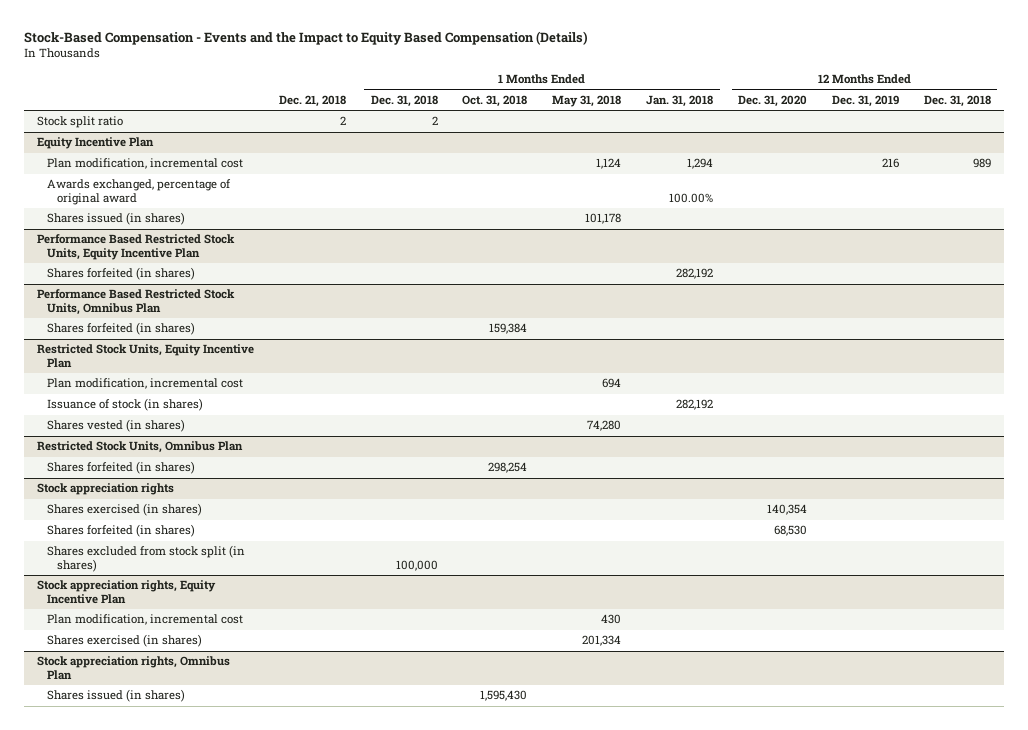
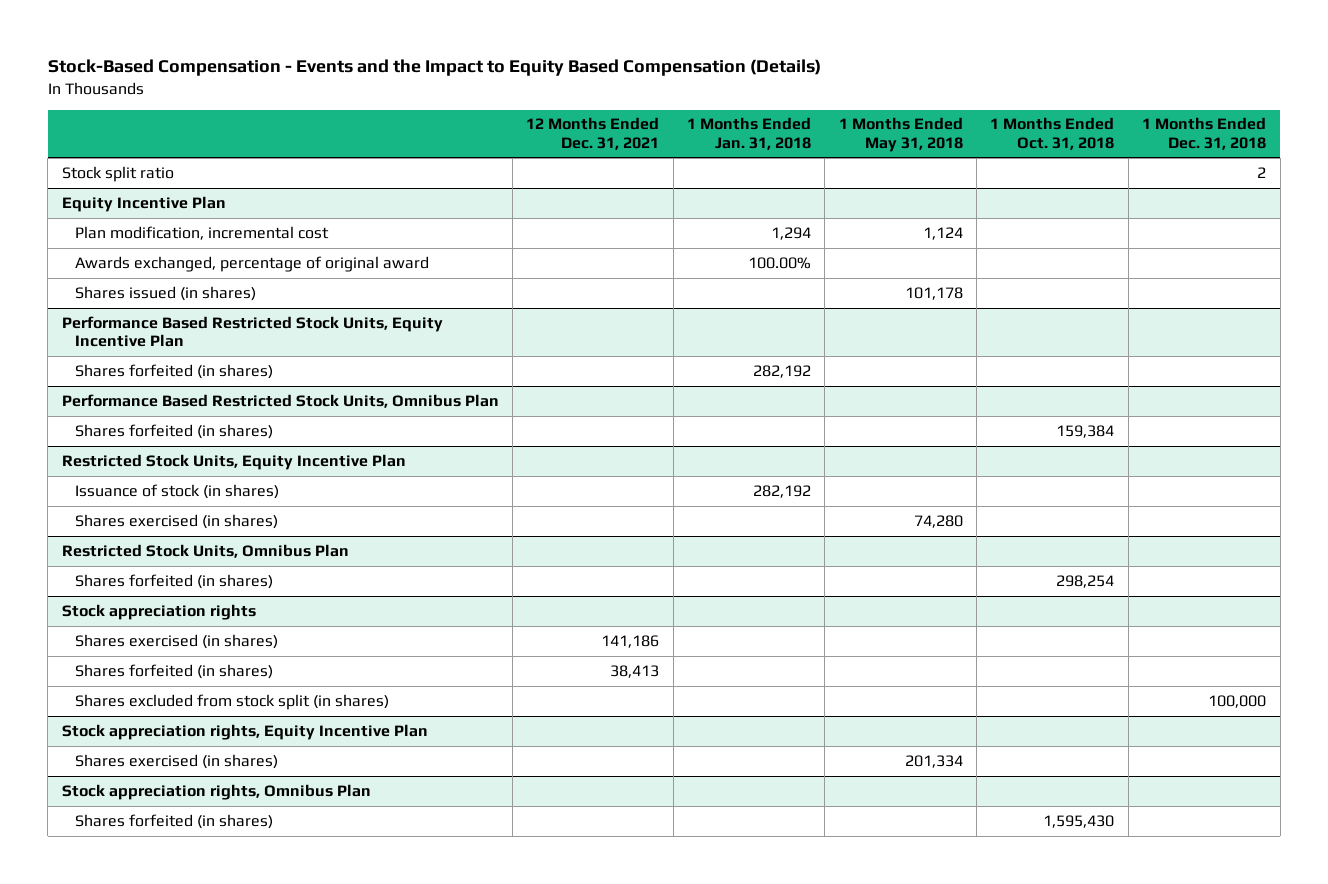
- | Dec. 21, 2018 | 1 Months Ended Dec. 31, 2018 | 1 Months Ended Oct. 31, 2018 | 1 Months Ended May 31, 2018 | 1 Months Ended Jan. 31, 2018 | 12 Months Ended Dec. 31, 2020 | 12 Months Ended Dec. 31, 2019 | 12 Months Ended Dec. 31, 2018
+ | 12 Months Ended Dec. 31, 2021 | 1 Months Ended Jan. 31, 2018 | 1 Months Ended May 31, 2018 | 1 Months Ended Oct. 31, 2018 | 1 Months Ended Dec. 31, 2018
@ Restricted Stock Units, Equity Incentive Plan
- Plan modification, incremental cost | | | | 694 | | | |
- Shares vested (in shares) | | | | 74,280 | | | |
+ Shares exercised (in shares) | | | 74,280 | |
@ Stock appreciation rights, Equity Incentive Plan
- Plan modification, incremental cost | | | | 430 | | | |
@ Stock appreciation rights, Omnibus Plan
- Shares issued (in shares) | | | 1,595,430 | | | | |
+ Shares forfeited (in shares) | | | | 1,595,430 |

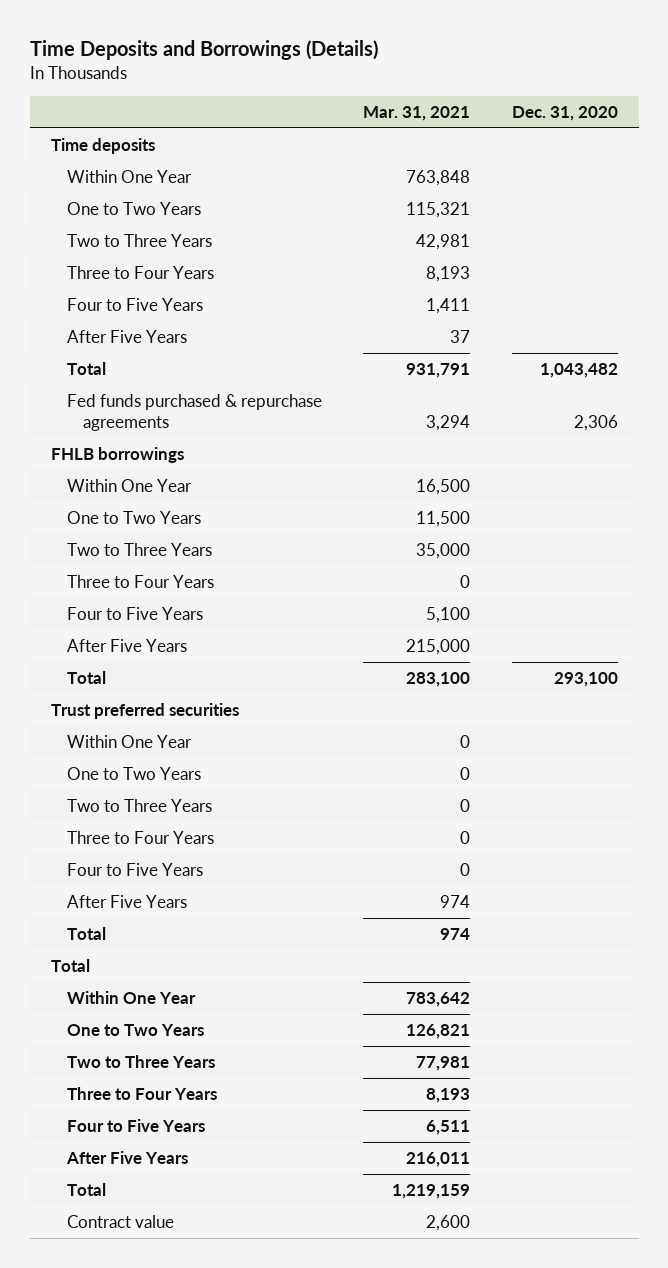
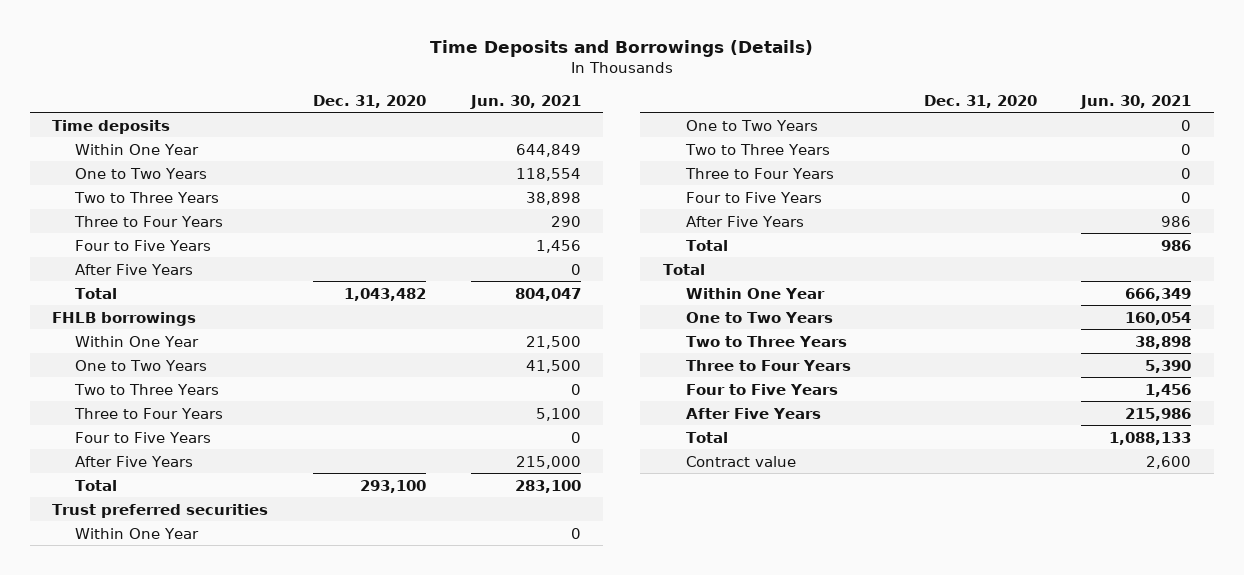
- | Mar. 31, 2021 | Dec. 31, 2020
+ | Dec. 31, 2020 | Jun. 30, 2021
- Fed funds purchased & repurchase agreements | 3,294 | 2,306

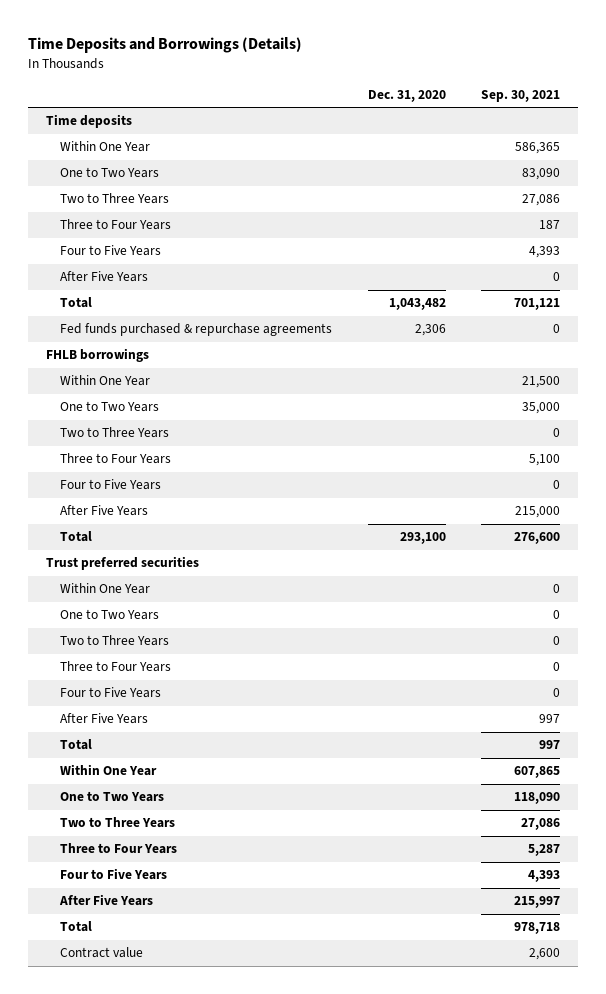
- | Dec. 31, 2020 | Jun. 30, 2021
+ | Dec. 31, 2020 | Sep. 30, 2021
+ Fed funds purchased & repurchase agreements | 2,306 | 0
- Total

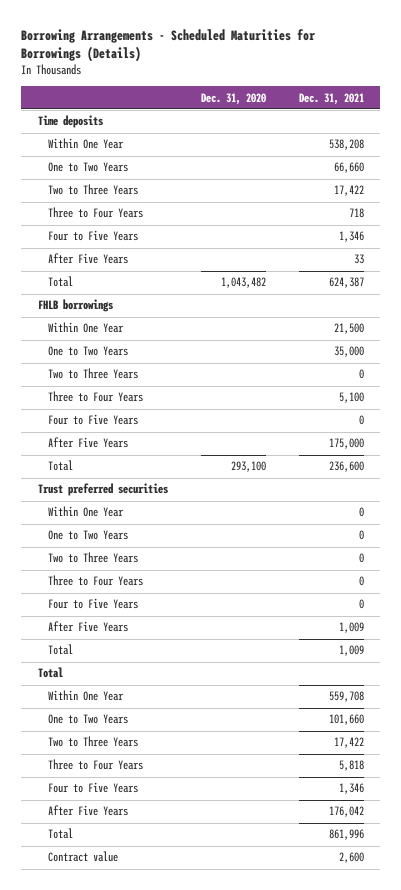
- Time Deposits and Borrowings (Details)
+ Borrowing Arrangements - Scheduled Maturities for Borrowings (Details)
- | Dec. 31, 2020 | Sep. 30, 2021
+ | Dec. 31, 2020 | Dec. 31, 2021
- Fed funds purchased & repurchase agreements | 2,306 | 0
+ Total

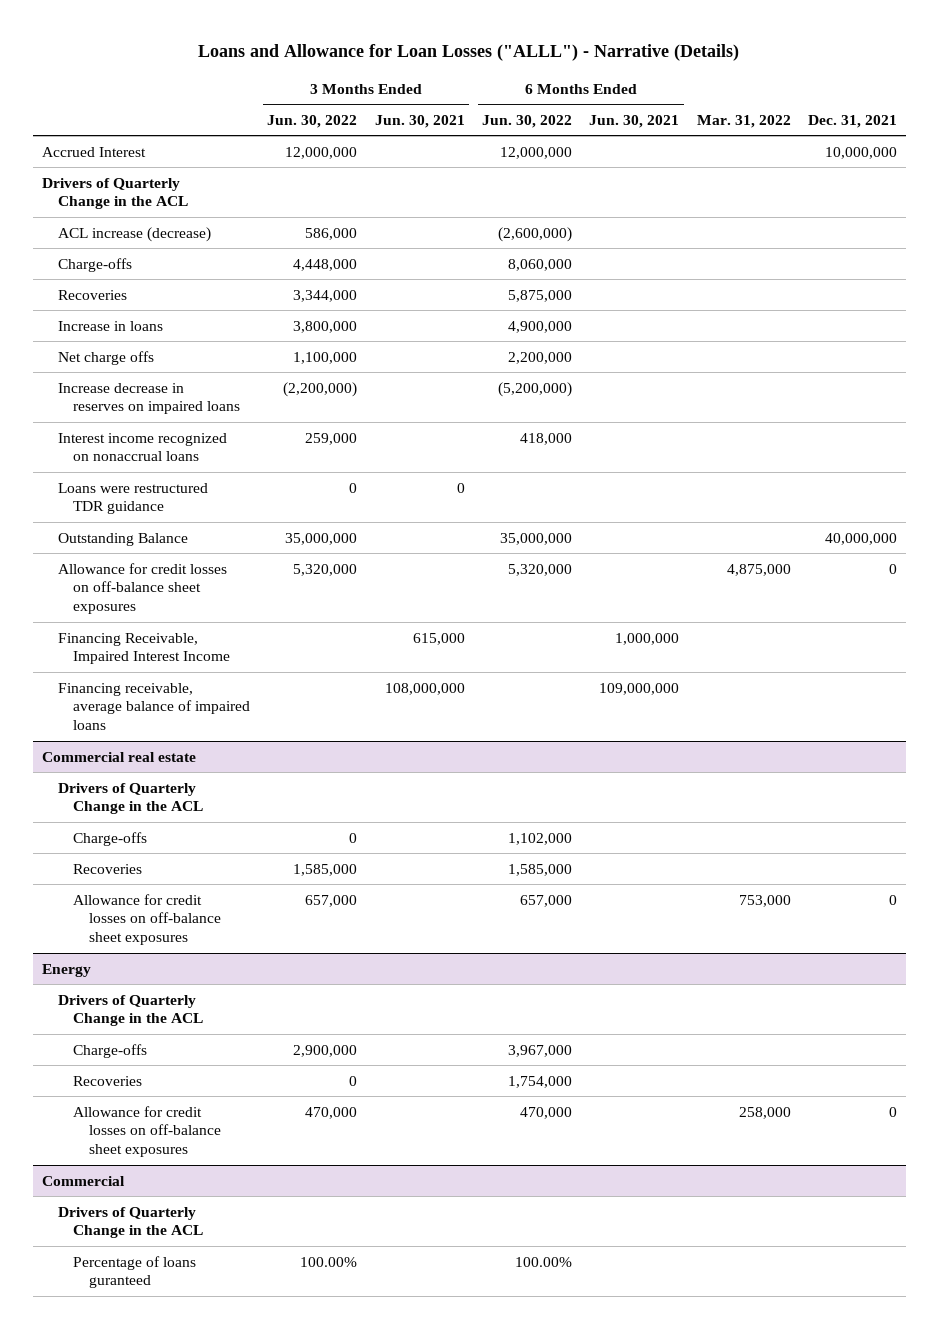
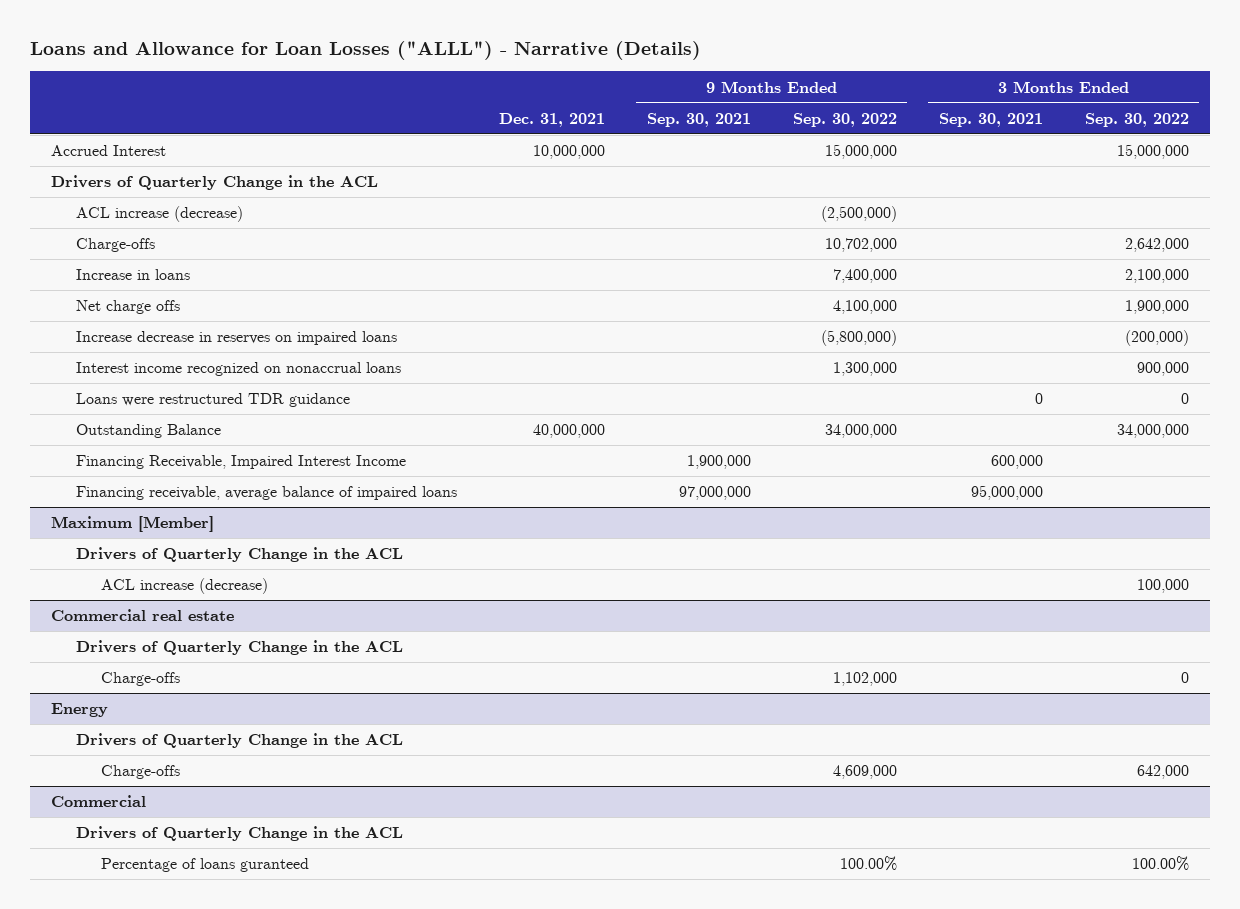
- | 3 Months Ended Jun. 30, 2022 | 3 Months Ended Jun. 30, 2021 | 6 Months Ended Jun. 30, 2022 | 6 Months Ended Jun. 30, 2021 | Mar. 31, 2022 | Dec. 31, 2021
+ | Dec. 31, 2021 | 9 Months Ended Sep. 30, 2021 | 9 Months Ended Sep. 30, 2022 | 3 Months Ended Sep. 30, 2021 | 3 Months Ended Sep. 30, 2022
- Recoveries | 3,344,000 | | 5,875,000 | | |
- Allowance for credit losses on off-balance sheet exposures | 5,320,000 | | 5,320,000 | | 4,875,000 | 0
+ Maximum [Member]
+ Drivers of Quarterly Change in the ACL
+ ACL increase (decrease) | | | | | 100,000
@ Commercial real estate
- Recoveries | 1,585,000 | | 1,585,000 | | |
- Allowance for credit losses on off-balance sheet exposures | 657,000 | | 657,000 | | 753,000 | 0
@ Energy
- Recoveries | 0 | | 1,754,000 | | |
- Allowance for credit losses on off-balance sheet exposures | 470,000 | | 470,000 | | 258,000 | 0

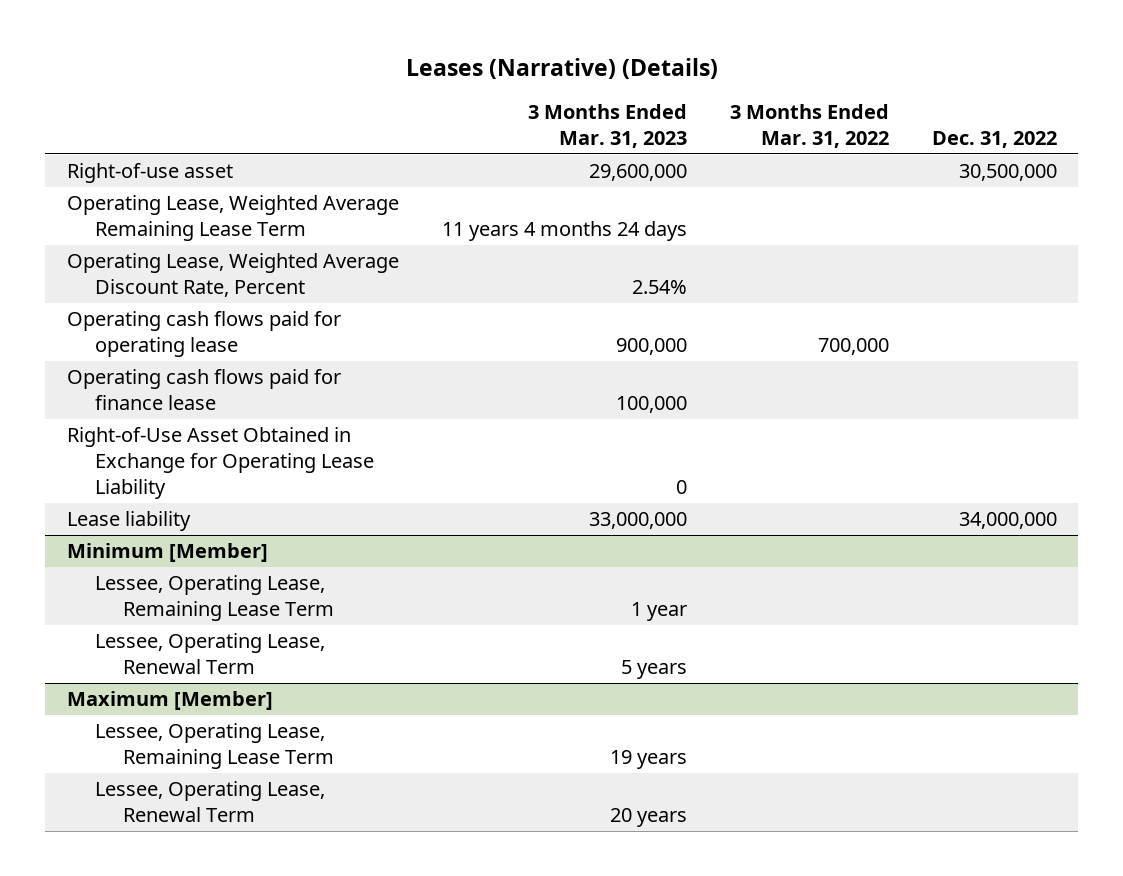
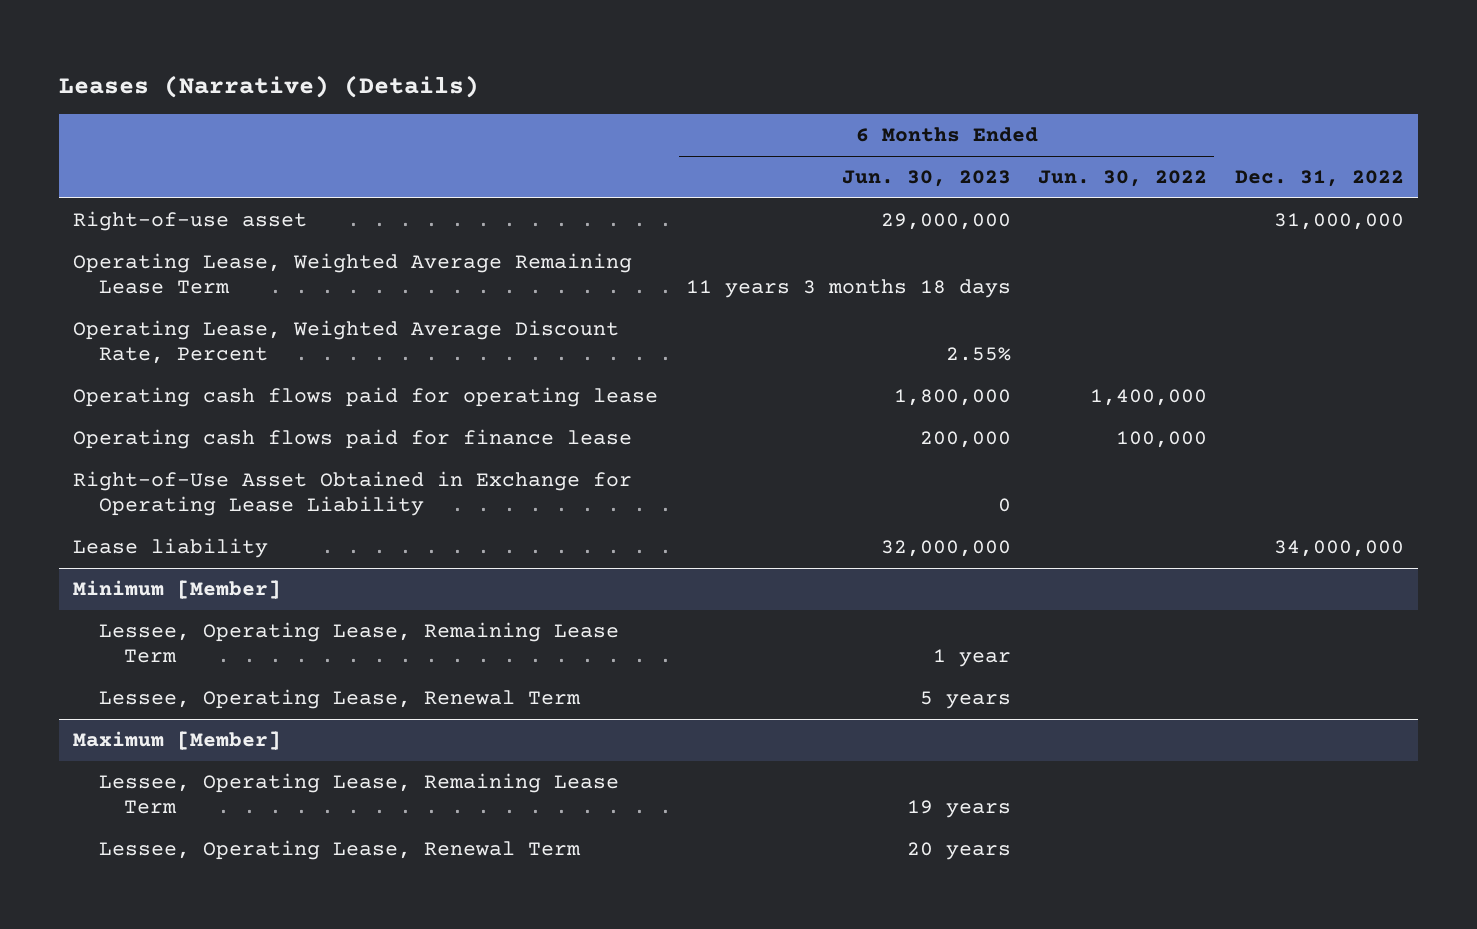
- | 3 Months Ended Mar. 31, 2023 | 3 Months Ended Mar. 31, 2022 | Dec. 31, 2022
+ | 6 Months Ended Jun. 30, 2023 | 6 Months Ended Jun. 30, 2022 | Dec. 31, 2022
- Right-of-use asset | 29,600,000 | | 30,500,000
+ Right-of-use asset | 29,000,000 | | 31,000,000

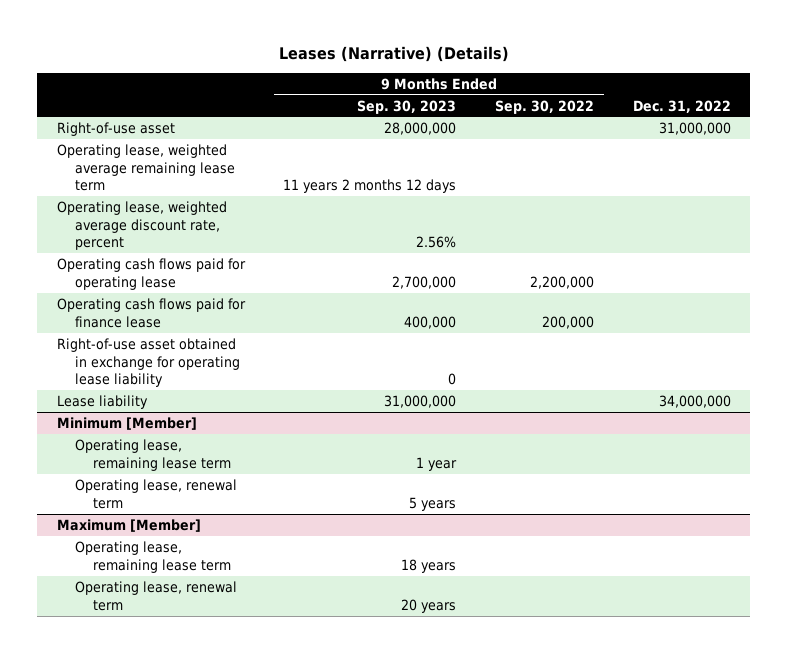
- | 6 Months Ended Jun. 30, 2023 | 6 Months Ended Jun. 30, 2022 | Dec. 31, 2022
+ | 9 Months Ended Sep. 30, 2023 | 9 Months Ended Sep. 30, 2022 | Dec. 31, 2022
- Operating Lease, Weighted Average Remaining Lease Term | 11 years 3 months 18 days | |
- Operating Lease, Weighted Average Discount Rate, Percent | 2.55% | |
+ Operating lease, weighted average remaining lease term | 11 years 2 months 12 days | |
+ Operating lease, weighted average discount rate, percent | 2.56% | |
- Right-of-Use Asset Obtained in Exchange for Operating Lease Liability | 0 | |
+ Right-of-use asset obtained in exchange for operating lease liability | 0 | |
@ Minimum [Member]
- Lessee, Operating Lease, Remaining Lease Term | 1 year | |
- Lessee, Operating Lease, Renewal Term | 5 years | |
+ Operating lease, remaining lease term | 1 year | |
+ Operating lease, renewal term | 5 years | |
@ Maximum [Member]
- Lessee, Operating Lease, Remaining Lease Term | 19 years | |
- Lessee, Operating Lease, Renewal Term | 20 years | |
+ Operating lease, remaining lease term | 18 years | |
+ Operating lease, renewal term | 20 years | |

